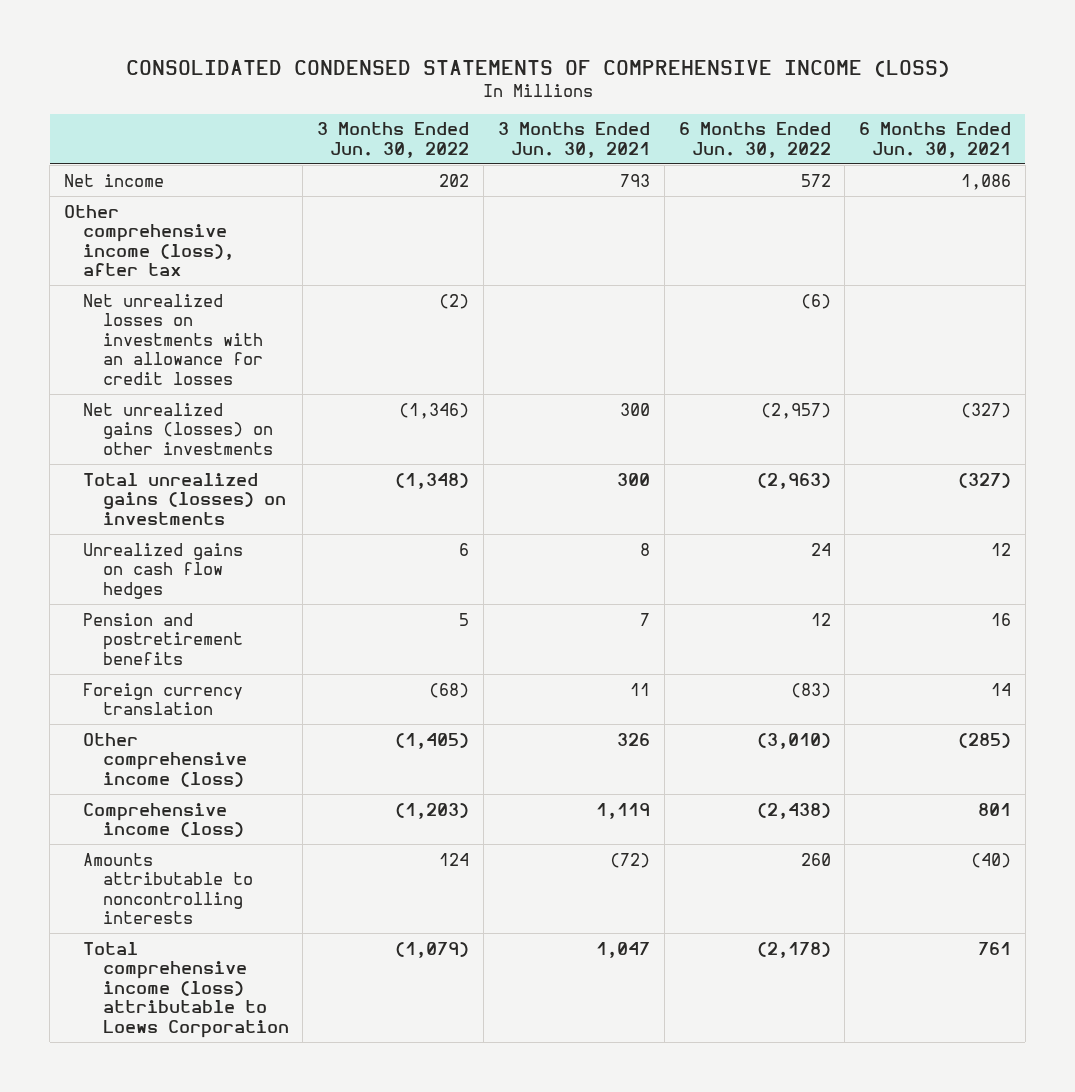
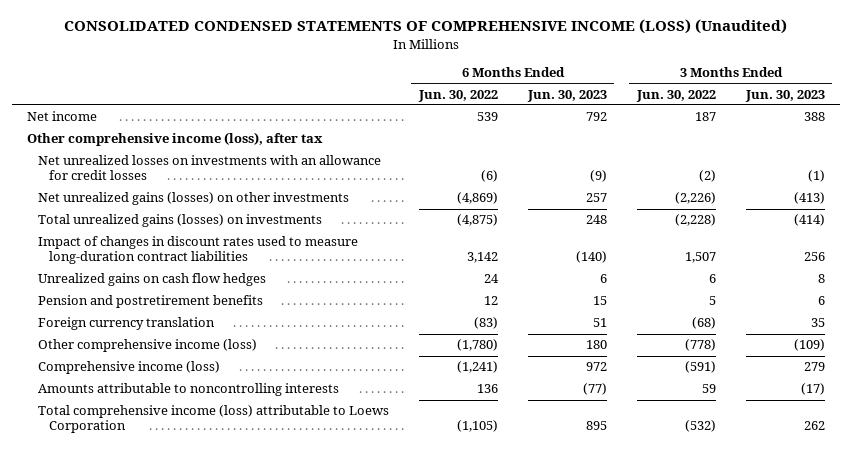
- CONSOLIDATED CONDENSED STATEMENTS OF COMPREHENSIVE INCOME (LOSS)
+ CONSOLIDATED CONDENSED STATEMENTS OF COMPREHENSIVE INCOME (LOSS) (Unaudited)
- | 3 Months Ended Jun. 30, 2022 | 3 Months Ended Jun. 30, 2021 | 6 Months Ended Jun. 30, 2022 | 6 Months Ended Jun. 30, 2021
+ | 6 Months Ended Jun. 30, 2022 | 6 Months Ended Jun. 30, 2023 | 3 Months Ended Jun. 30, 2022 | 3 Months Ended Jun. 30, 2023
- Net income | 202 | 793 | 572 | 1,086
+ Net income | 539 | 792 | 187 | 388
- Net unrealized gains (losses) on other investments | (1,346) | 300 | (2,957) | (327)
- Total unrealized gains (losses) on investments | (1,348) | 300 | (2,963) | (327)
+ Net unrealized gains (losses) on other investments | (4,869) | 257 | (2,226) | (413)
+ Total unrealized gains (losses) on investments | (4,875) | 248 | (2,228) | (414)
+ Impact of changes in discount rates used to measure long-duration contract liabilities | 3,142 | (140) | 1,507 | 256
- Other comprehensive income (loss) | (1,405) | 326 | (3,010) | (285)
- Comprehensive income (loss) | (1,203) | 1,119 | (2,438) | 801
- Amounts attributable to noncontrolling interests | 124 | (72) | 260 | (40)
- Total comprehensive income (loss) attributable to Loews Corporation | (1,079) | 1,047 | (2,178) | 761
+ Other comprehensive income (loss) | (1,780) | 180 | (778) | (109)
+ Comprehensive income (loss) | (1,241) | 972 | (591) | 279
+ Amounts attributable to noncontrolling interests | 136 | (77) | 59 | (17)
+ Total comprehensive income (loss) attributable to Loews Corporation | (1,105) | 895 | (532) | 262

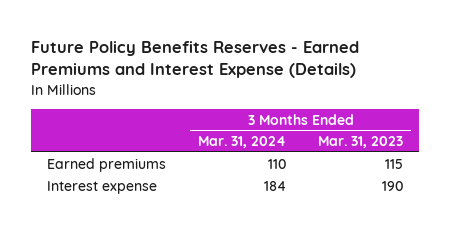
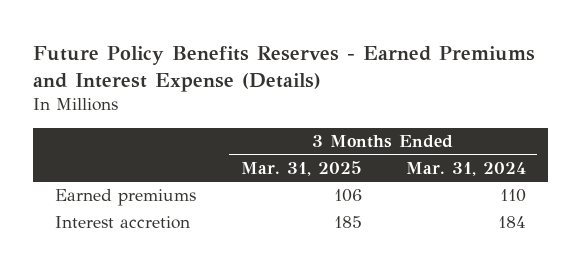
- | 3 Months Ended Mar. 31, 2024 | 3 Months Ended Mar. 31, 2023
+ | 3 Months Ended Mar. 31, 2025 | 3 Months Ended Mar. 31, 2024
- Interest expense | 184 | 190
+ Interest accretion | 185 | 184

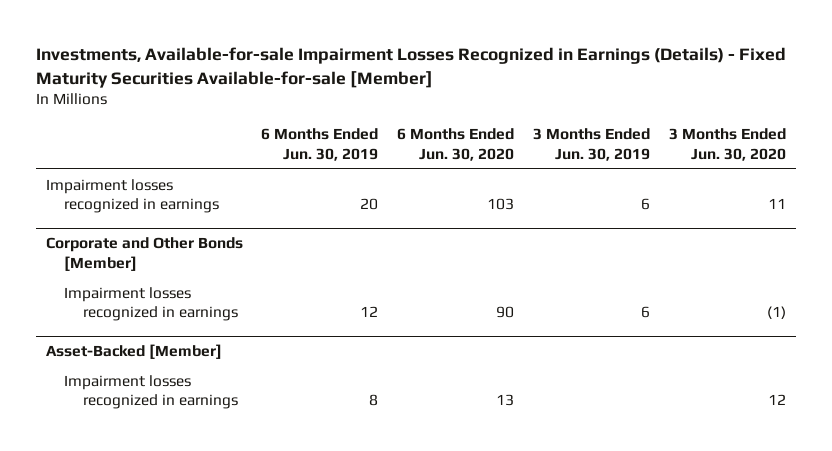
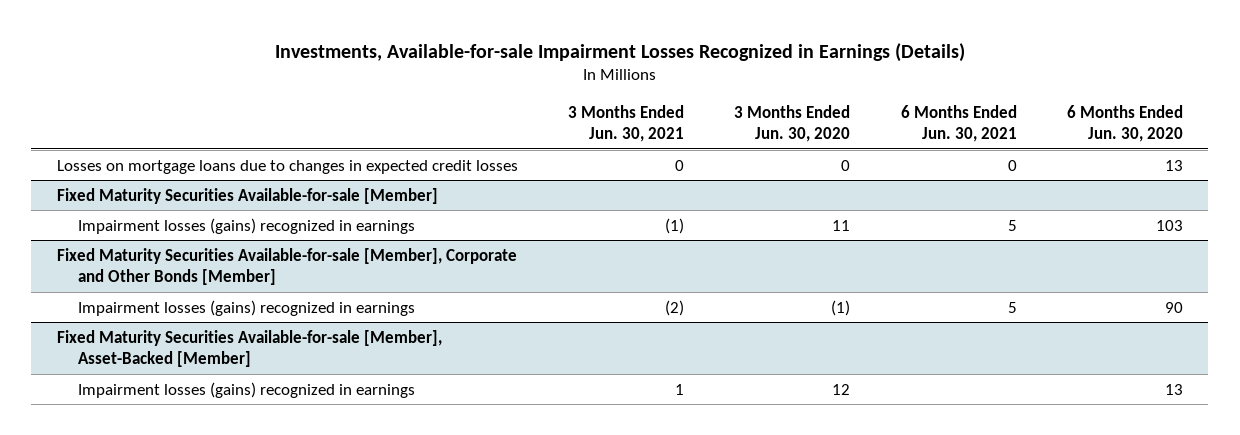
- Investments, Available-for-sale Impairment Losses Recognized in Earnings (Details) - Fixed Maturity Securities Available-for-sale [Member]
+ Investments, Available-for-sale Impairment Losses Recognized in Earnings (Details)
- | 6 Months Ended Jun. 30, 2019 | 6 Months Ended Jun. 30, 2020 | 3 Months Ended Jun. 30, 2019 | 3 Months Ended Jun. 30, 2020
+ | 3 Months Ended Jun. 30, 2021 | 3 Months Ended Jun. 30, 2020 | 6 Months Ended Jun. 30, 2021 | 6 Months Ended Jun. 30, 2020
- Impairment losses recognized in earnings | 20 | 103 | 6 | 11
- Corporate and Other Bonds [Member]
- Impairment losses recognized in earnings | 12 | 90 | 6 | (1)
- Asset-Backed [Member]
- Impairment losses recognized in earnings | 8 | 13 | | 12
+ Losses on mortgage loans due to changes in expected credit losses | 0 | 0 | 0 | 13
+ Fixed Maturity Securities Available-for-sale [Member]
+ Impairment losses (gains) recognized in earnings | (1) | 11 | 5 | 103
+ Fixed Maturity Securities Available-for-sale [Member], Corporate and Other Bonds [Member]
+ Impairment losses (gains) recognized in earnings | (2) | (1) | 5 | 90
+ Fixed Maturity Securities Available-for-sale [Member], Asset-Backed [Member]
+ Impairment losses (gains) recognized in earnings | 1 | 12 | | 13

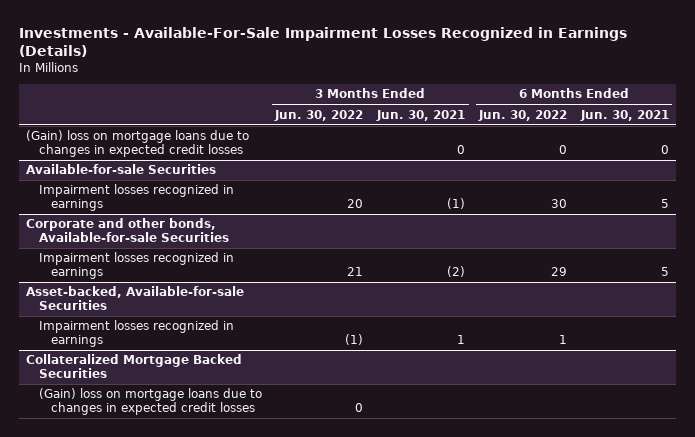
- Investments, Available-for-sale Impairment Losses Recognized in Earnings (Details)
+ Investments - Available-For-Sale Impairment Losses Recognized in Earnings (Details)
- | 3 Months Ended Jun. 30, 2021 | 3 Months Ended Jun. 30, 2020 | 6 Months Ended Jun. 30, 2021 | 6 Months Ended Jun. 30, 2020
+ | 3 Months Ended Jun. 30, 2022 | 3 Months Ended Jun. 30, 2021 | 6 Months Ended Jun. 30, 2022 | 6 Months Ended Jun. 30, 2021
- Losses on mortgage loans due to changes in expected credit losses | 0 | 0 | 0 | 13
- Fixed Maturity Securities Available-for-sale [Member]
- Impairment losses (gains) recognized in earnings | (1) | 11 | 5 | 103
- Fixed Maturity Securities Available-for-sale [Member], Corporate and Other Bonds [Member]
- Impairment losses (gains) recognized in earnings | (2) | (1) | 5 | 90
- Fixed Maturity Securities Available-for-sale [Member], Asset-Backed [Member]
- Impairment losses (gains) recognized in earnings | 1 | 12 | | 13
+ (Gain) loss on mortgage loans due to changes in expected credit losses | | 0 | 0 | 0
+ Available-for-sale Securities
+ Impairment losses recognized in earnings | 20 | (1) | 30 | 5
+ Corporate and other bonds, Available-for-sale Securities
+ Impairment losses recognized in earnings | 21 | (2) | 29 | 5
+ Asset-backed, Available-for-sale Securities
+ Impairment losses recognized in earnings | (1) | 1 | 1 |
+ Collateralized Mortgage Backed Securities
+ (Gain) loss on mortgage loans due to changes in expected credit losses | 0 | | |

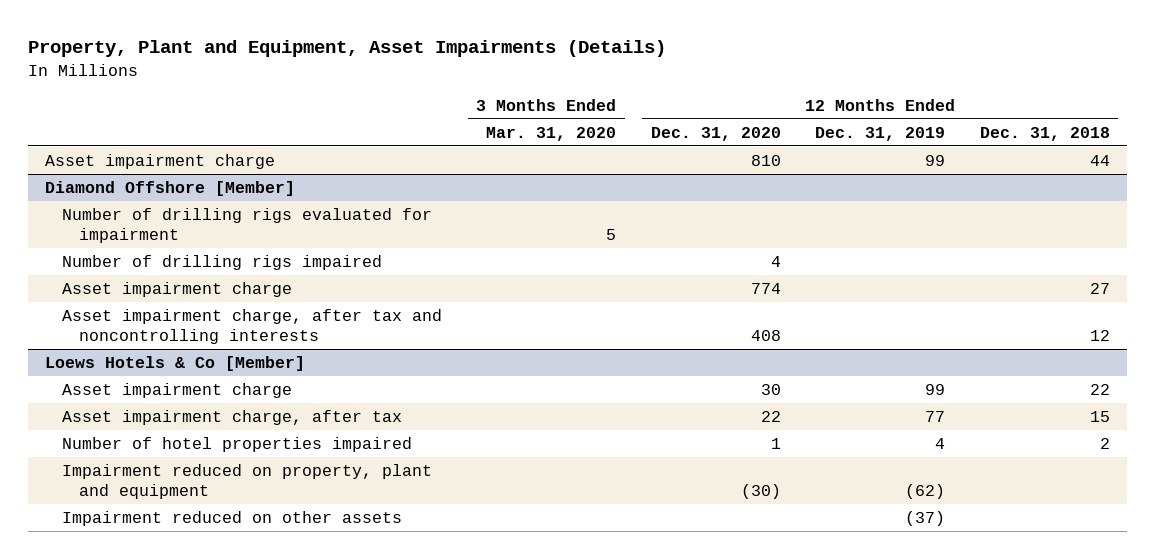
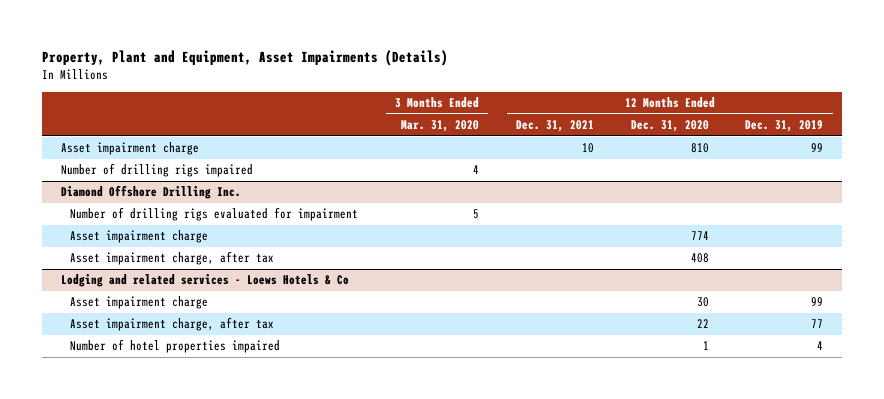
- | 3 Months Ended Mar. 31, 2020 | 12 Months Ended Dec. 31, 2020 | 12 Months Ended Dec. 31, 2019 | 12 Months Ended Dec. 31, 2018
+ | 3 Months Ended Mar. 31, 2020 | 12 Months Ended Dec. 31, 2021 | 12 Months Ended Dec. 31, 2020 | 12 Months Ended Dec. 31, 2019
- Diamond Offshore [Member]
+ Number of drilling rigs impaired | 4 | | |
+ Diamond Offshore Drilling Inc.
- Number of drilling rigs impaired | | 4 | |
- Asset impairment charge, after tax and noncontrolling interests | | 408 | | 12
- Loews Hotels & Co [Member]
+ Asset impairment charge, after tax | | | 408 |
+ Lodging and related services - Loews Hotels & Co
- Impairment reduced on property, plant and equipment | | (30) | (62) |
- Impairment reduced on other assets | | | (37) |

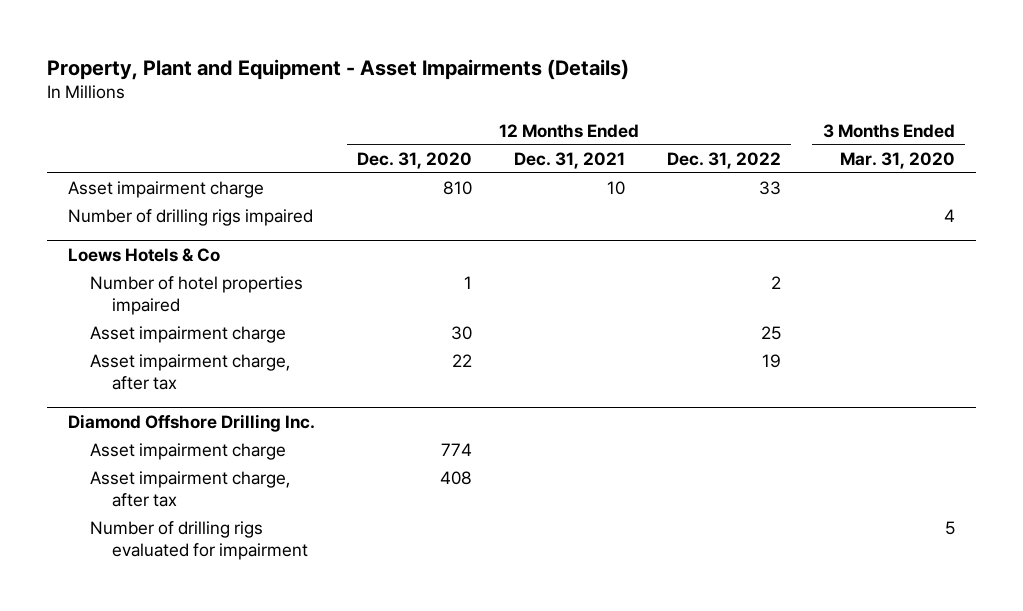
- Property, Plant and Equipment, Asset Impairments (Details)
+ Property, Plant and Equipment - Asset Impairments (Details)
- | 3 Months Ended Mar. 31, 2020 | 12 Months Ended Dec. 31, 2021 | 12 Months Ended Dec. 31, 2020 | 12 Months Ended Dec. 31, 2019
+ | 12 Months Ended Dec. 31, 2020 | 12 Months Ended Dec. 31, 2021 | 12 Months Ended Dec. 31, 2022 | 3 Months Ended Mar. 31, 2020
+ Loews Hotels & Co
+ Number of hotel properties impaired | 1 | | 2 |
+ Asset impairment charge | 30 | | 25 |
+ Asset impairment charge, after tax | 22 | | 19 |
- Lodging and related services - Loews Hotels & Co
- Asset impairment charge | | | 30 | 99
- Asset impairment charge, after tax | | | 22 | 77
- Number of hotel properties impaired | | | 1 | 4
@ Diamond Offshore Drilling Inc.
moved down: Number of drilling rigs evaluated for impairment | | | | 5

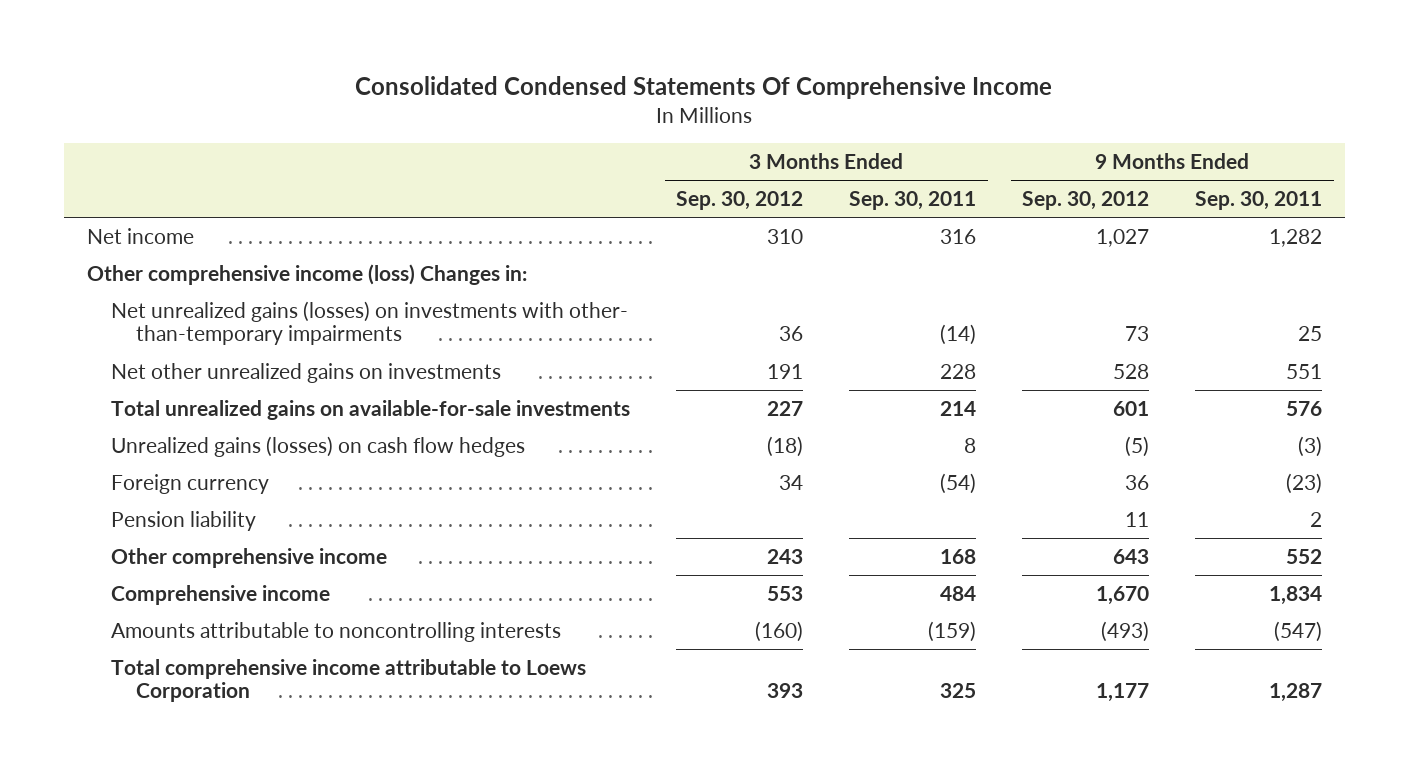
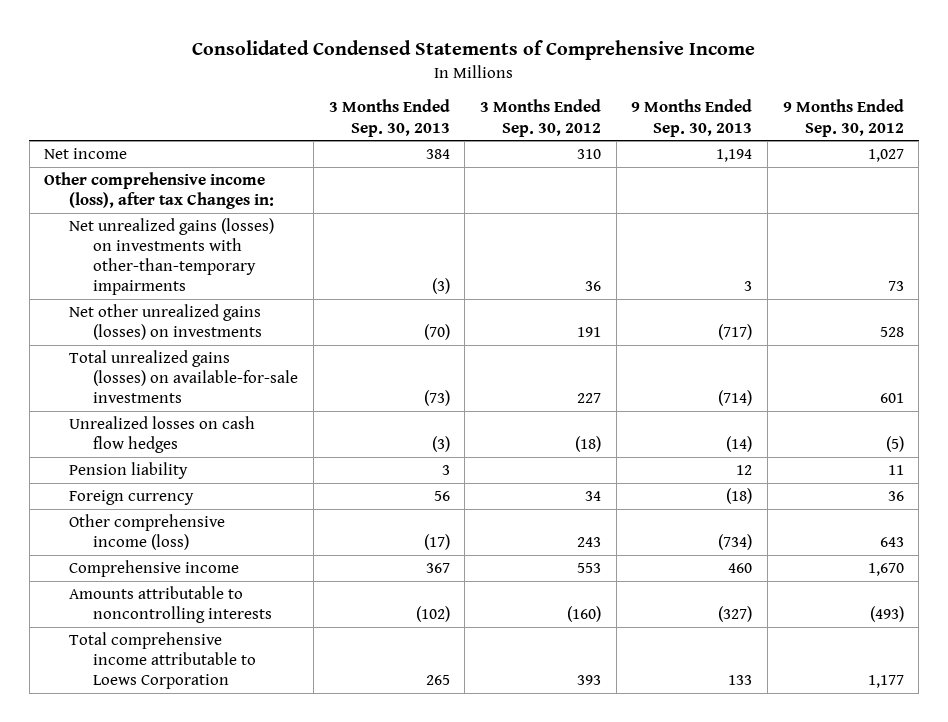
- Consolidated Condensed Statements Of Comprehensive Income
+ Consolidated Condensed Statements of Comprehensive Income
- | 3 Months Ended Sep. 30, 2012 | 3 Months Ended Sep. 30, 2011 | 9 Months Ended Sep. 30, 2012 | 9 Months Ended Sep. 30, 2011
+ | 3 Months Ended Sep. 30, 2013 | 3 Months Ended Sep. 30, 2012 | 9 Months Ended Sep. 30, 2013 | 9 Months Ended Sep. 30, 2012
- Other comprehensive income (loss) Changes in:
- Net unrealized gains (losses) on investments with other- than-temporary impairments | 36 | (14) | 73 | 25
- Net other unrealized gains on investments | 191 | 228 | 528 | 551
- Total unrealized gains on available-for-sale investments | 227 | 214 | 601 | 576
- Unrealized gains (losses) on cash flow hedges | (18) | 8 | (5) | (3)
+ Other comprehensive income (loss), after tax Changes in:
+ Net unrealized gains (losses) on investments with other-than-temporary impairments | (3) | 36 | 3 | 73
+ Net other unrealized gains (losses) on investments | (70) | 191 | (717) | 528
+ Total unrealized gains (losses) on available-for-sale investments | (73) | 227 | (714) | 601
+ Unrealized losses on cash flow hedges | (3) | (18) | (14) | (5)
- Other comprehensive income | 243 | 168 | 643 | 552
moved down: Foreign currency | 56 | 34 | (18) | 36
+ Other comprehensive income (loss) | (17) | 243 | (734) | 643

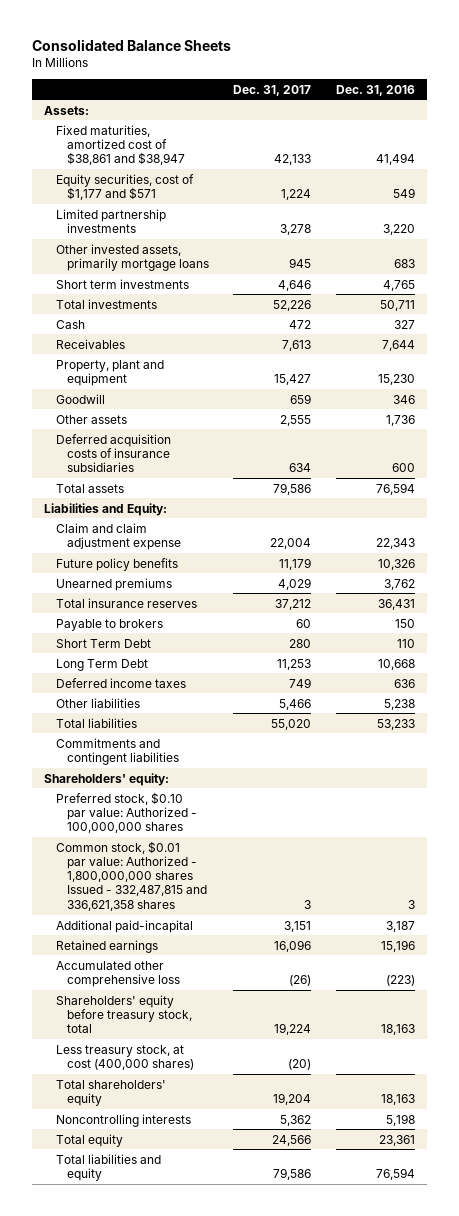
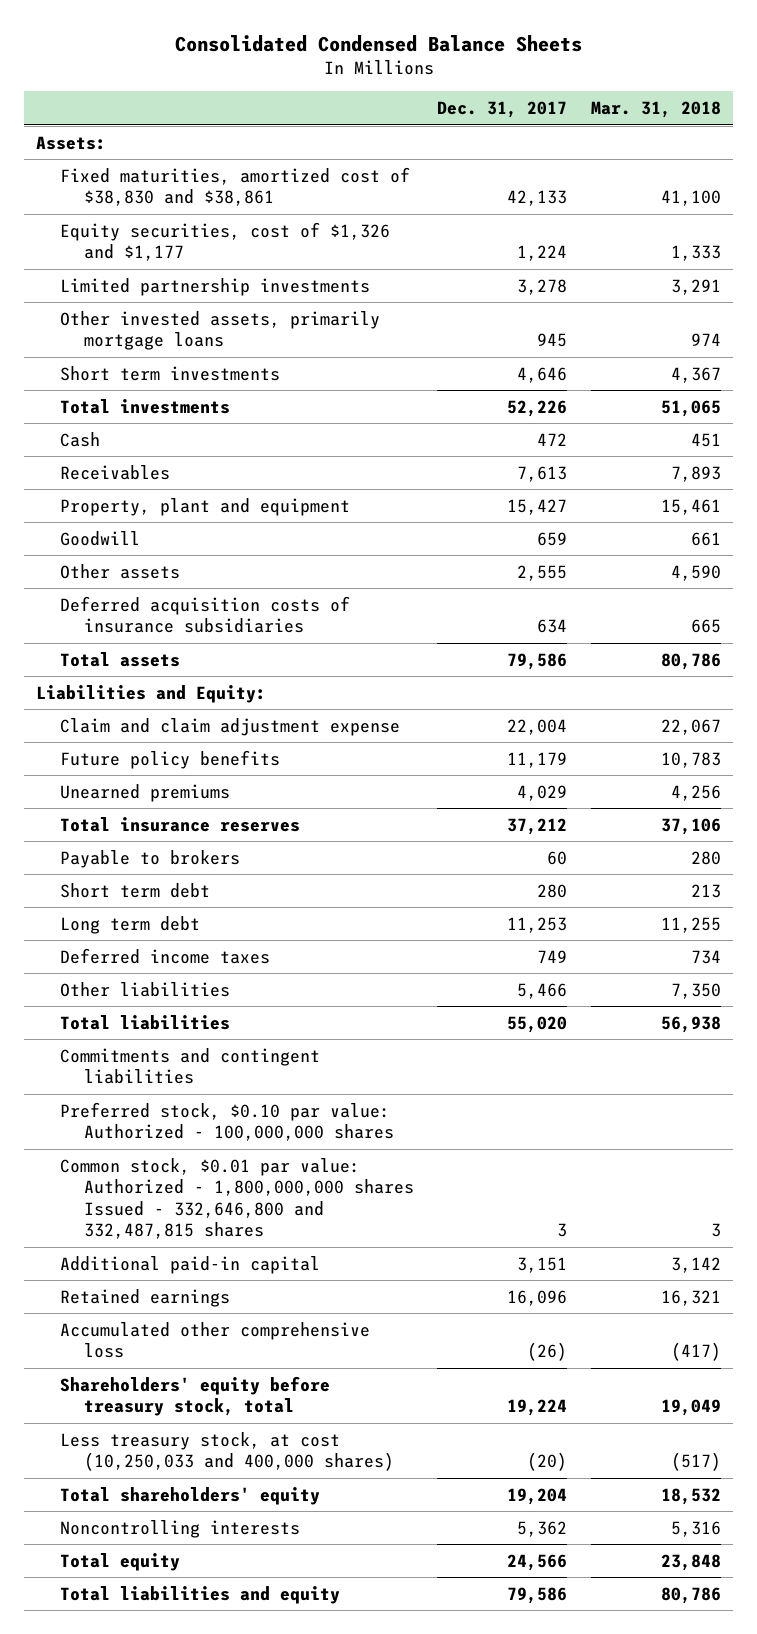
- Consolidated Balance Sheets
+ Consolidated Condensed Balance Sheets
- | Dec. 31, 2017 | Dec. 31, 2016
+ | Dec. 31, 2017 | Mar. 31, 2018
- Fixed maturities, amortized cost of $38,861 and $38,947 | 42,133 | 41,494
- Equity securities, cost of $1,177 and $571 | 1,224 | 549
+ Fixed maturities, amortized cost of $38,830 and $38,861 | 42,133 | 41,100
+ Equity securities, cost of $1,326 and $1,177 | 1,224 | 1,333
- Short Term Debt | 280 | 110
- Long Term Debt | 11,253 | 10,668
+ Short term debt | 280 | 213
+ Long term debt | 11,253 | 11,255
- Shareholders' equity:
- Common stock, $0.01 par value: Authorized - 1,800,000,000 shares Issued - 332,487,815 and 336,621,358 shares | 3 | 3
- Additional paid-incapital | 3,151 | 3,187
+ Common stock, $0.01 par value: Authorized - 1,800,000,000 shares Issued - 332,646,800 and 332,487,815 shares | 3 | 3
+ Additional paid-in capital | 3,151 | 3,142
- Less treasury stock, at cost (400,000 shares) | (20) |
+ Less treasury stock, at cost (10,250,033 and 400,000 shares) | (20) | (517)

